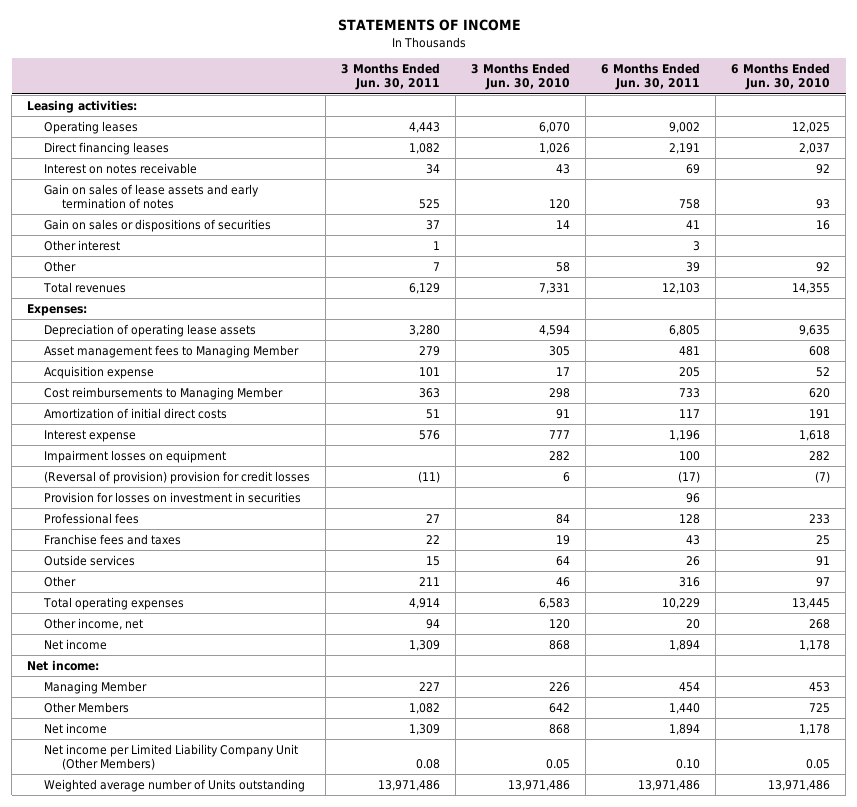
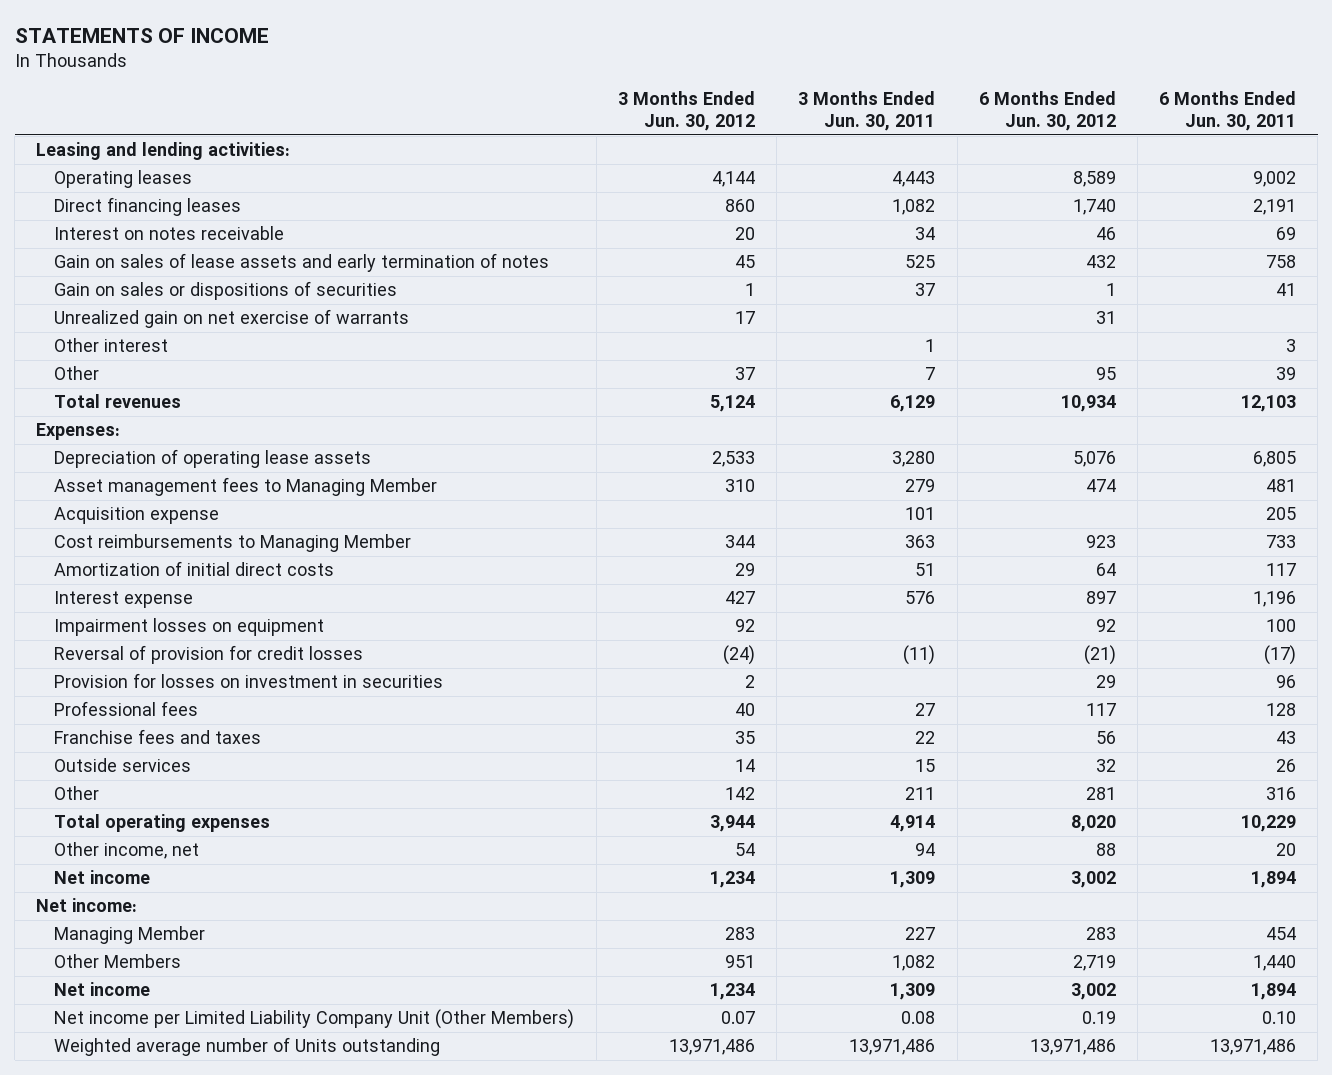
- | 3 Months Ended Jun. 30, 2011 | 3 Months Ended Jun. 30, 2010 | 6 Months Ended Jun. 30, 2011 | 6 Months Ended Jun. 30, 2010
+ | 3 Months Ended Jun. 30, 2012 | 3 Months Ended Jun. 30, 2011 | 6 Months Ended Jun. 30, 2012 | 6 Months Ended Jun. 30, 2011
- Leasing activities:
+ Leasing and lending activities:
+ Unrealized gain on net exercise of warrants | 17 | | 31 |
- (Reversal of provision) provision for credit losses | (11) | 6 | (17) | (7)
+ Reversal of provision for credit losses | (24) | (11) | (21) | (17)

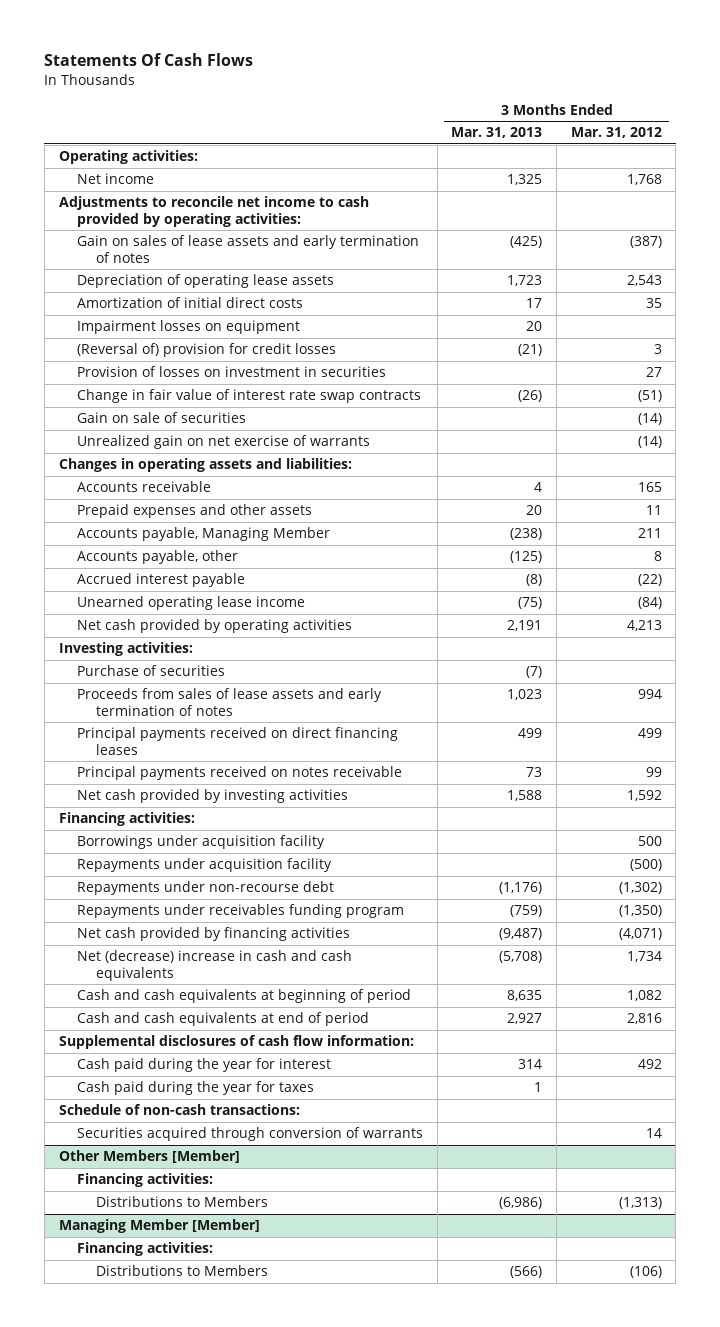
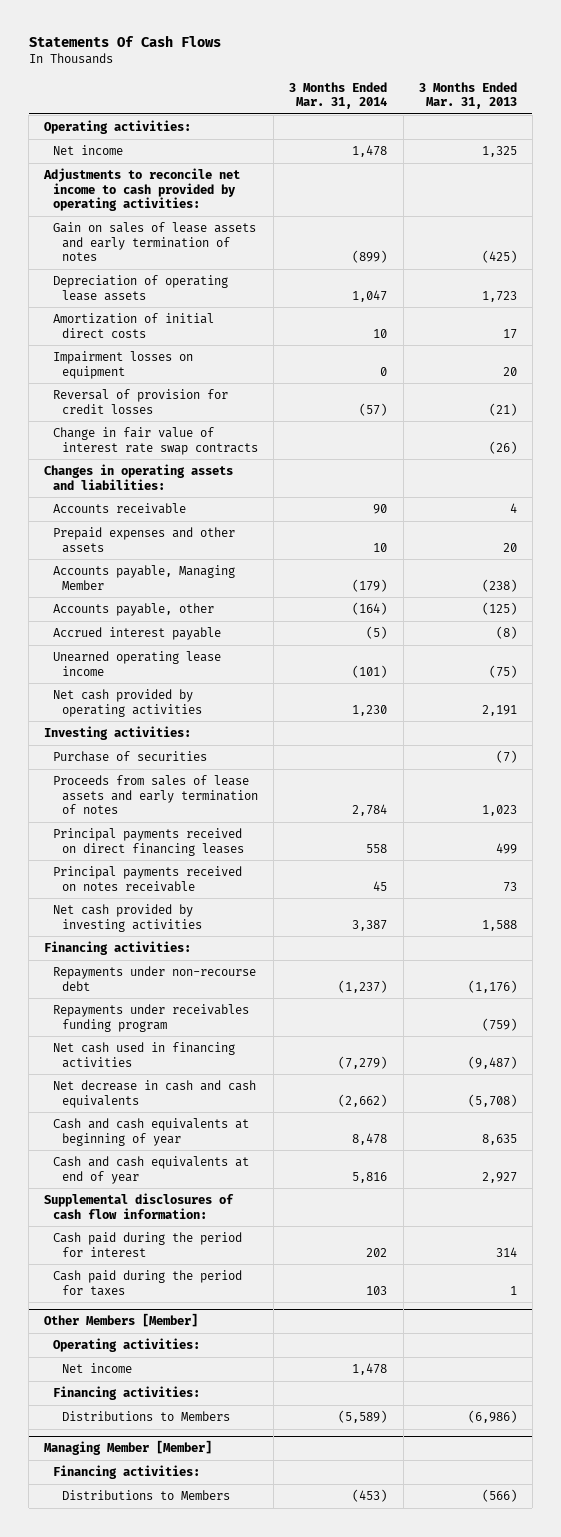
- | 3 Months Ended Mar. 31, 2013 | 3 Months Ended Mar. 31, 2012
+ | 3 Months Ended Mar. 31, 2014 | 3 Months Ended Mar. 31, 2013
- (Reversal of) provision for credit losses | (21) | 3
- Provision of losses on investment in securities | | 27
+ Reversal of provision for credit losses | (57) | (21)
- Gain on sale of securities | | (14)
- Unrealized gain on net exercise of warrants | | (14)
- Borrowings under acquisition facility | | 500
- Repayments under acquisition facility | | (500)
- Net cash provided by financing activities | (9,487) | (4,071)
- Net (decrease) increase in cash and cash equivalents | (5,708) | 1,734
- Cash and cash equivalents at beginning of period | 8,635 | 1,082
- Cash and cash equivalents at end of period | 2,927 | 2,816
+ Net cash used in financing activities | (7,279) | (9,487)
+ Net decrease in cash and cash equivalents | (2,662) | (5,708)
+ Cash and cash equivalents at beginning of year | 8,478 | 8,635
+ Cash and cash equivalents at end of year | 5,816 | 2,927
- Cash paid during the year for interest | 314 | 492
- Cash paid during the year for taxes | 1 |
- Schedule of non-cash transactions:
- Securities acquired through conversion of warrants | | 14
+ Cash paid during the period for interest | 202 | 314
+ Cash paid during the period for taxes | 103 | 1
@ Other Members [Member]
+ Operating activities:
+ Net income | 1,478 |

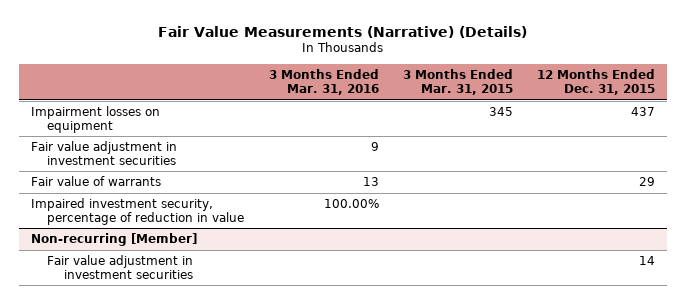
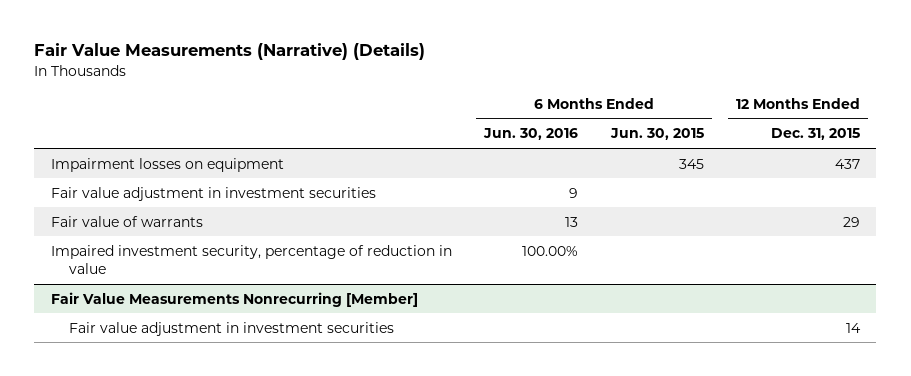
- | 3 Months Ended Mar. 31, 2016 | 3 Months Ended Mar. 31, 2015 | 12 Months Ended Dec. 31, 2015
+ | 6 Months Ended Jun. 30, 2016 | 6 Months Ended Jun. 30, 2015 | 12 Months Ended Dec. 31, 2015
- Non-recurring [Member]
+ Fair Value Measurements Nonrecurring [Member]

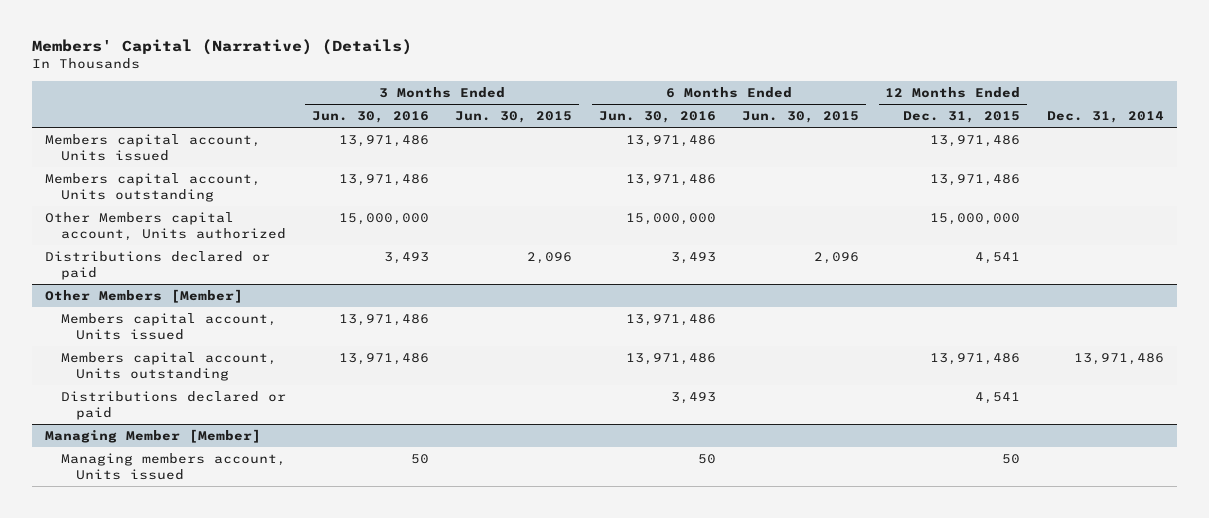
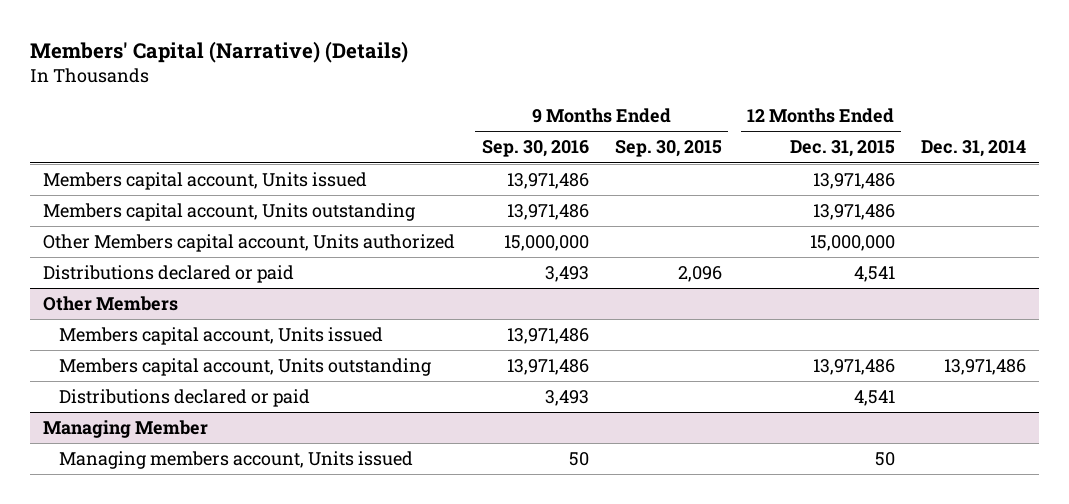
- | 3 Months Ended Jun. 30, 2016 | 3 Months Ended Jun. 30, 2015 | 6 Months Ended Jun. 30, 2016 | 6 Months Ended Jun. 30, 2015 | 12 Months Ended Dec. 31, 2015 | Dec. 31, 2014
+ | 9 Months Ended Sep. 30, 2016 | 9 Months Ended Sep. 30, 2015 | 12 Months Ended Dec. 31, 2015 | Dec. 31, 2014
- Other Members [Member]
+ Other Members
- Managing Member [Member]
+ Managing Member

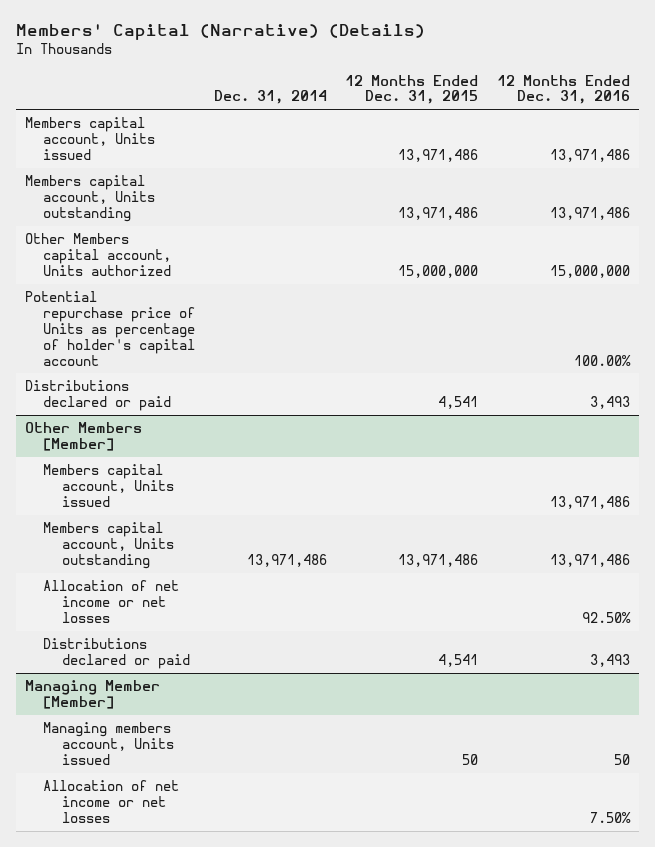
- | 9 Months Ended Sep. 30, 2016 | 9 Months Ended Sep. 30, 2015 | 12 Months Ended Dec. 31, 2015 | Dec. 31, 2014
+ | Dec. 31, 2014 | 12 Months Ended Dec. 31, 2015 | 12 Months Ended Dec. 31, 2016
+ Potential repurchase price of Units as percentage of holder's capital account | | | 100.00%
- Other Members
+ Other Members [Member]
+ Allocation of net income or net losses | | | 92.50%
- Managing Member
+ Managing Member [Member]
+ Allocation of net income or net losses | | | 7.50%

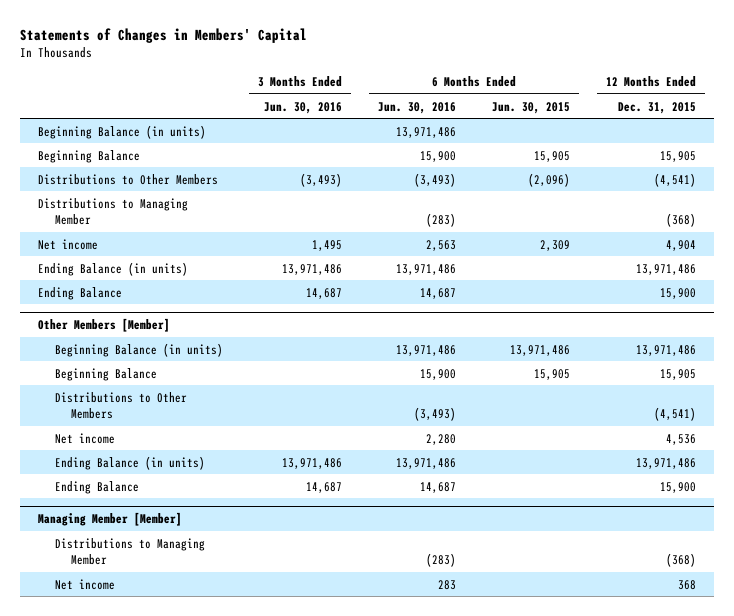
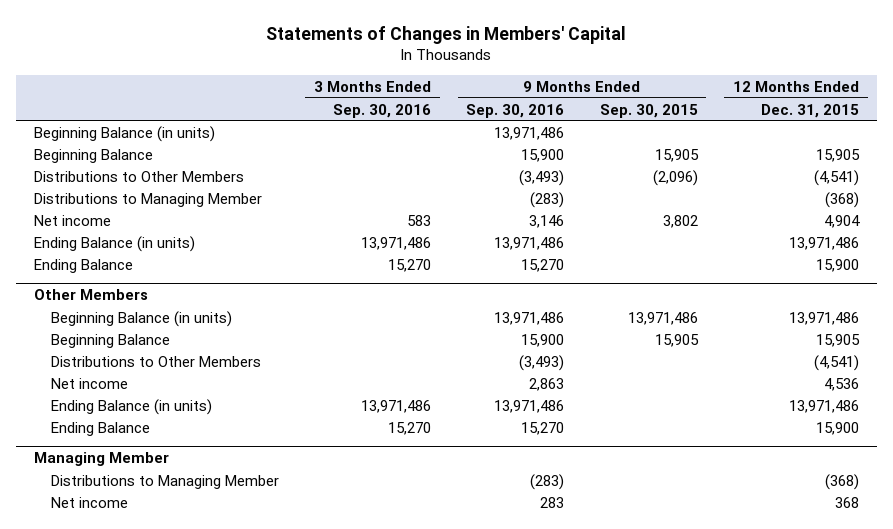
- | 3 Months Ended Jun. 30, 2016 | 6 Months Ended Jun. 30, 2016 | 6 Months Ended Jun. 30, 2015 | 12 Months Ended Dec. 31, 2015
+ | 3 Months Ended Sep. 30, 2016 | 9 Months Ended Sep. 30, 2016 | 9 Months Ended Sep. 30, 2015 | 12 Months Ended Dec. 31, 2015
- Other Members [Member]
+ Other Members
- Managing Member [Member]
+ Managing Member

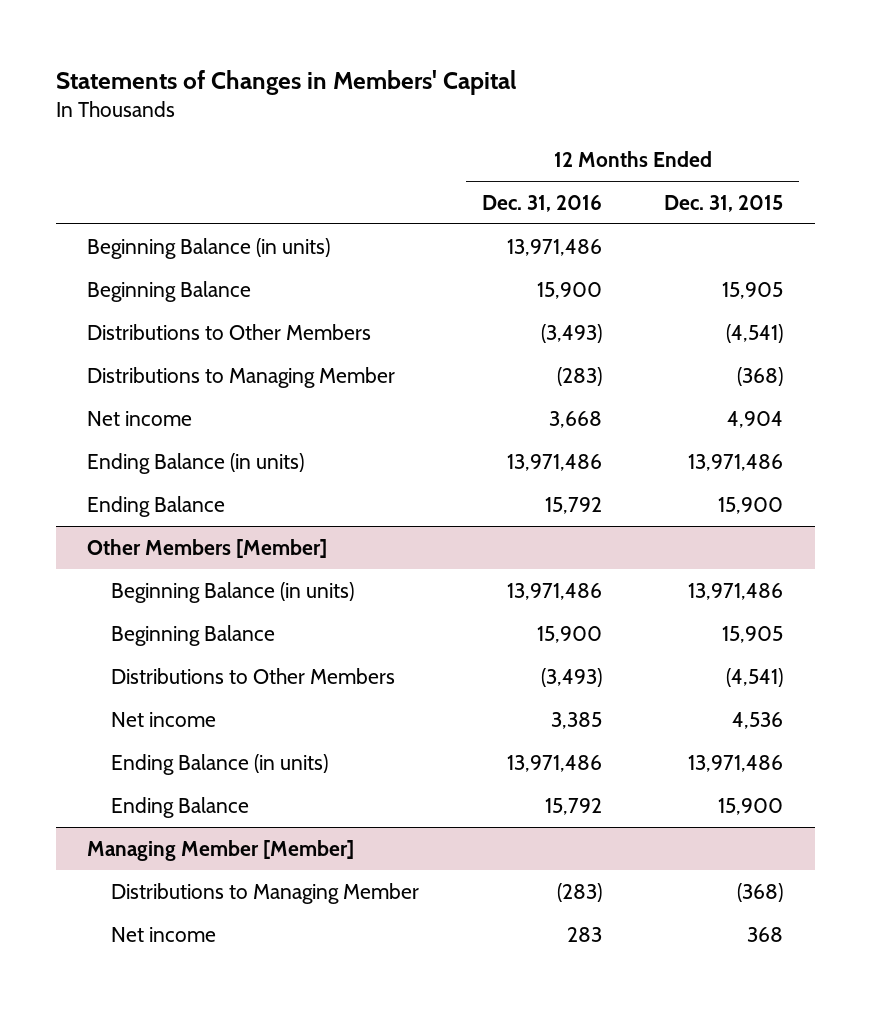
- | 3 Months Ended Sep. 30, 2016 | 9 Months Ended Sep. 30, 2016 | 9 Months Ended Sep. 30, 2015 | 12 Months Ended Dec. 31, 2015
+ | 12 Months Ended Dec. 31, 2016 | 12 Months Ended Dec. 31, 2015
- Other Members
+ Other Members [Member]
- Managing Member
+ Managing Member [Member]

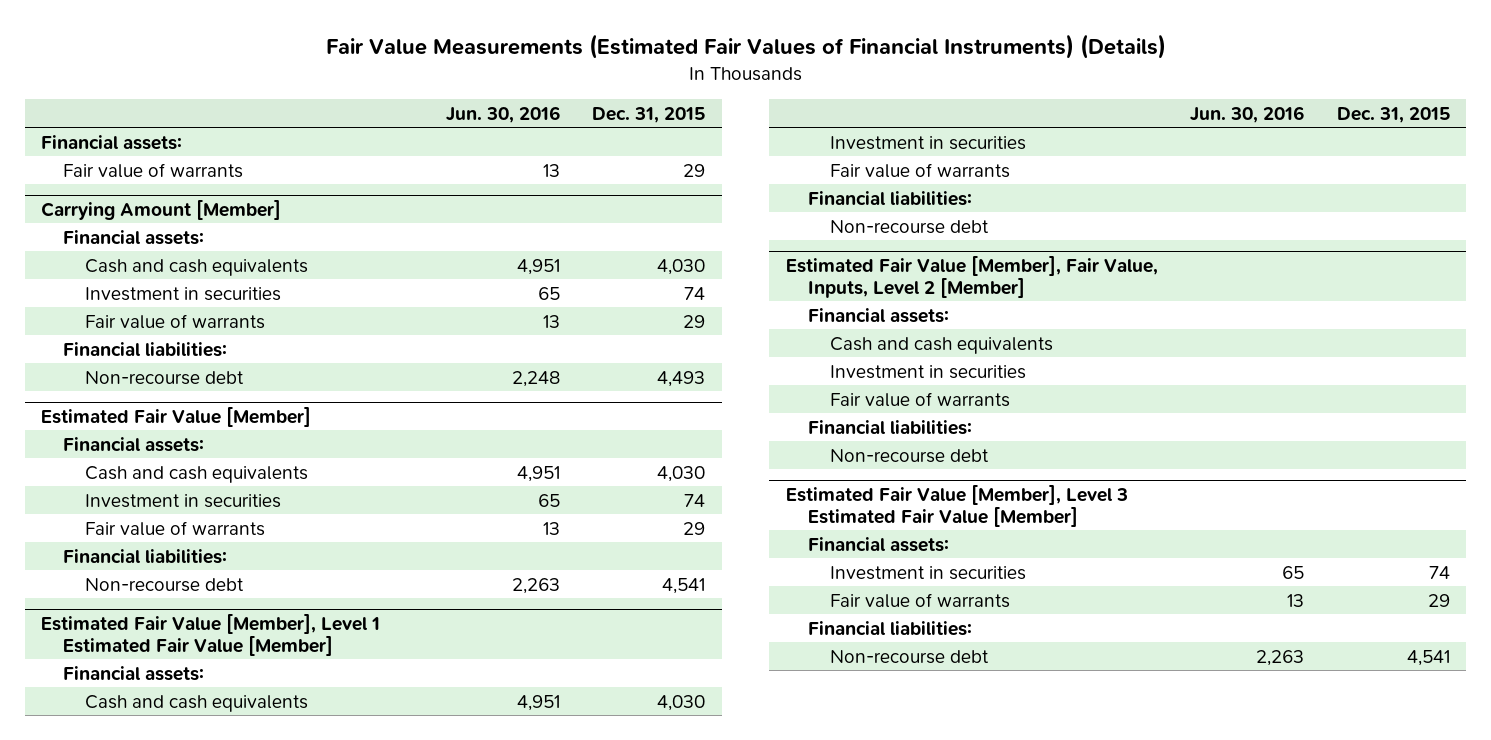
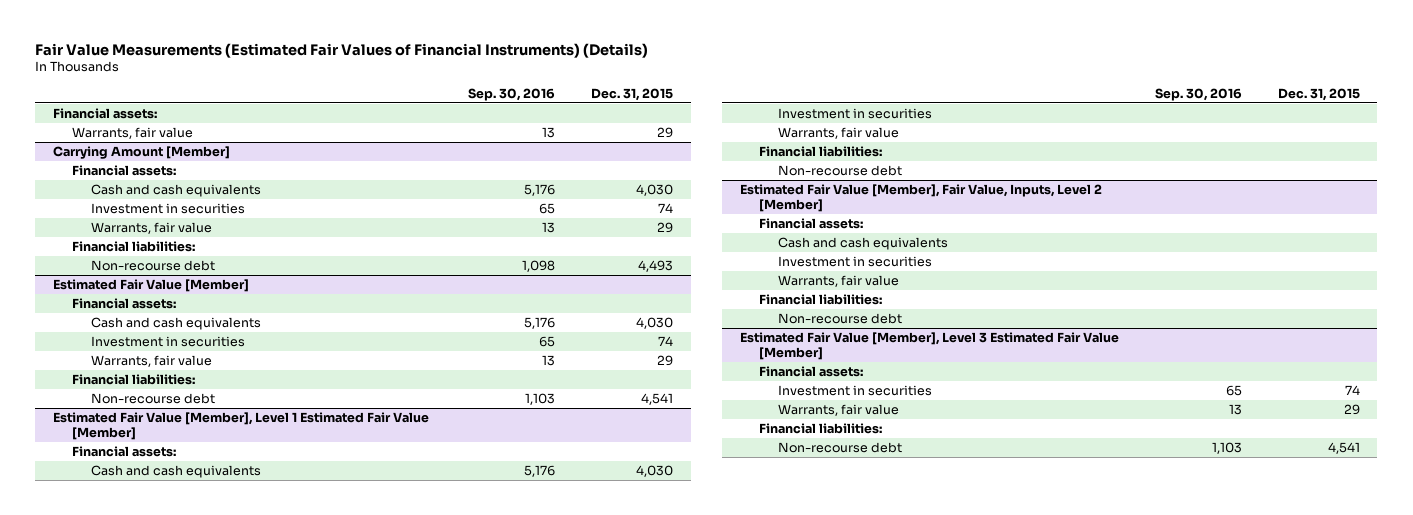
- | Jun. 30, 2016 | Dec. 31, 2015
+ | Sep. 30, 2016 | Dec. 31, 2015
- Fair value of warrants | 13 | 29
+ Warrants, fair value | 13 | 29
@ Carrying Amount [Member]
- Fair value of warrants | 13 | 29
+ Warrants, fair value | 13 | 29
@ Estimated Fair Value [Member]
- Fair value of warrants | 13 | 29
+ Warrants, fair value | 13 | 29
@ Estimated Fair Value [Member], Level 1 Estimated Fair Value [Member]
- Fair value of warrants
+ Warrants, fair value
@ Estimated Fair Value [Member], Fair Value, Inputs, Level 2 [Member]
- Fair value of warrants
+ Warrants, fair value
@ Estimated Fair Value [Member], Level 3 Estimated Fair Value [Member]
- Fair value of warrants | 13 | 29
+ Warrants, fair value | 13 | 29

